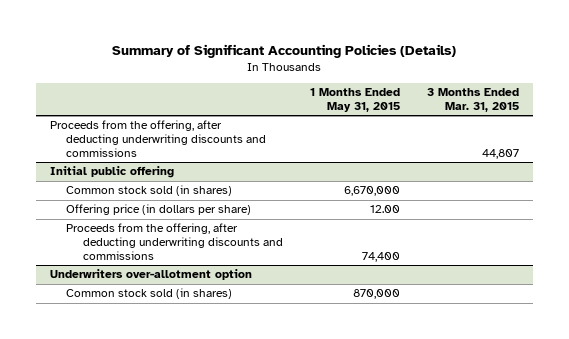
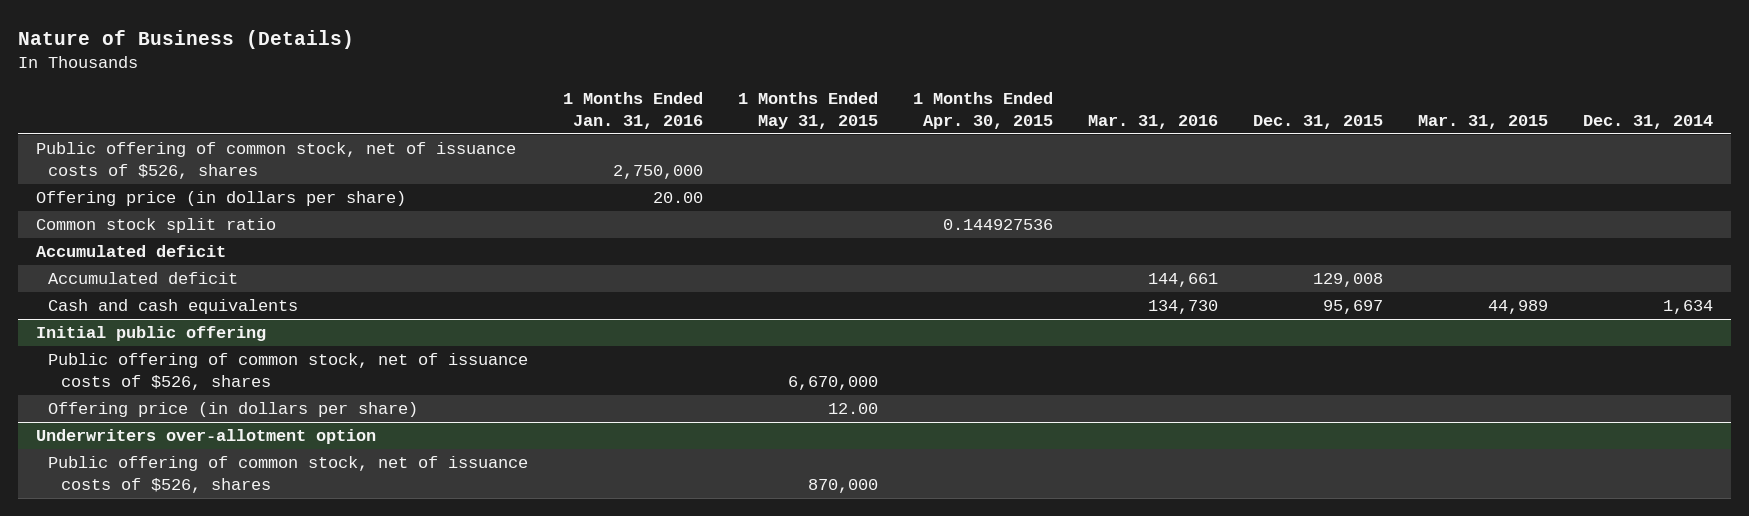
- Summary of Significant Accounting Policies (Details)
+ Nature of Business (Details)
- | 1 Months Ended May 31, 2015 | 3 Months Ended Mar. 31, 2015
+ | 1 Months Ended Jan. 31, 2016 | 1 Months Ended May 31, 2015 | 1 Months Ended Apr. 30, 2015 | Mar. 31, 2016 | Dec. 31, 2015 | Mar. 31, 2015 | Dec. 31, 2014
- Proceeds from the offering, after deducting underwriting discounts and commissions | | 44,807
+ Public offering of common stock, net of issuance costs of $526, shares | 2,750,000 | | | | | |
+ Offering price (in dollars per share) | 20.00 | | | | | |
+ Common stock split ratio | | | 0.144927536 | | | |
+ Accumulated deficit
+ Accumulated deficit | | | | 144,661 | 129,008 | |
+ Cash and cash equivalents | | | | 134,730 | 95,697 | 44,989 | 1,634
@ Initial public offering
- Common stock sold (in shares) | 6,670,000 |
+ Public offering of common stock, net of issuance costs of $526, shares | | 6,670,000 | | | | |
- Proceeds from the offering, after deducting underwriting discounts and commissions | 74,400 |
@ Underwriters over-allotment option
- Common stock sold (in shares) | 870,000 |
+ Public offering of common stock, net of issuance costs of $526, shares | | 870,000 | | | | |

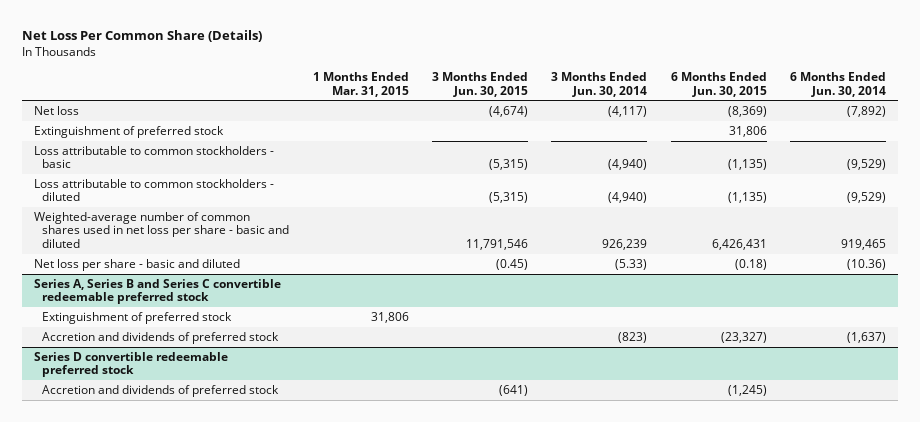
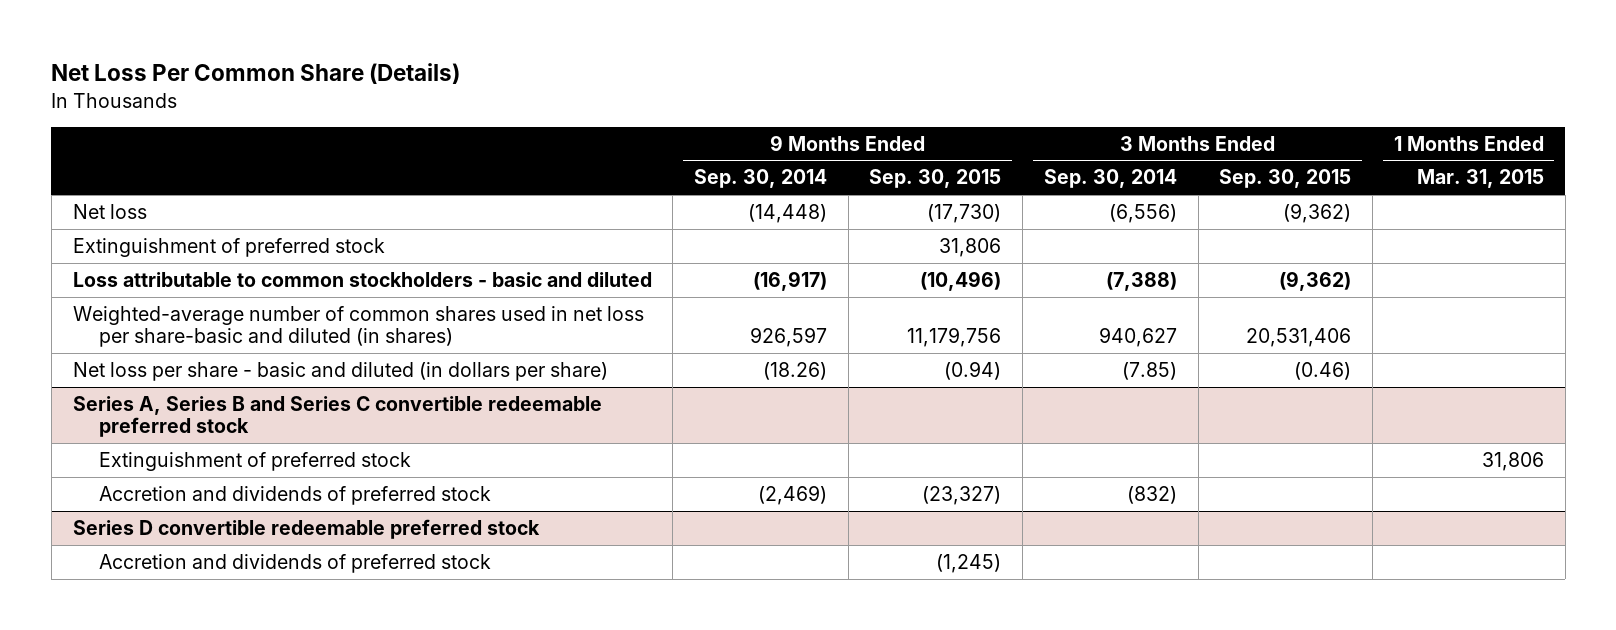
- | 1 Months Ended Mar. 31, 2015 | 3 Months Ended Jun. 30, 2015 | 3 Months Ended Jun. 30, 2014 | 6 Months Ended Jun. 30, 2015 | 6 Months Ended Jun. 30, 2014
+ | 9 Months Ended Sep. 30, 2014 | 9 Months Ended Sep. 30, 2015 | 3 Months Ended Sep. 30, 2014 | 3 Months Ended Sep. 30, 2015 | 1 Months Ended Mar. 31, 2015
- Loss attributable to common stockholders - basic | | (5,315) | (4,940) | (1,135) | (9,529)
- Loss attributable to common stockholders - diluted | | (5,315) | (4,940) | (1,135) | (9,529)
- Weighted-average number of common shares used in net loss per share - basic and diluted | | 11,791,546 | 926,239 | 6,426,431 | 919,465
- Net loss per share - basic and diluted | | (0.45) | (5.33) | (0.18) | (10.36)
+ Loss attributable to common stockholders - basic and diluted | (16,917) | (10,496) | (7,388) | (9,362) |
+ Weighted-average number of common shares used in net loss per share-basic and diluted (in shares) | 926,597 | 11,179,756 | 940,627 | 20,531,406 |
+ Net loss per share - basic and diluted (in dollars per share) | (18.26) | (0.94) | (7.85) | (0.46) |

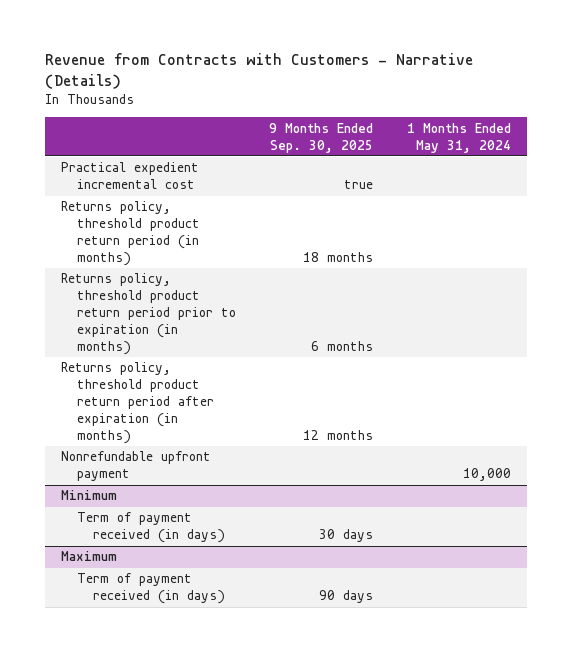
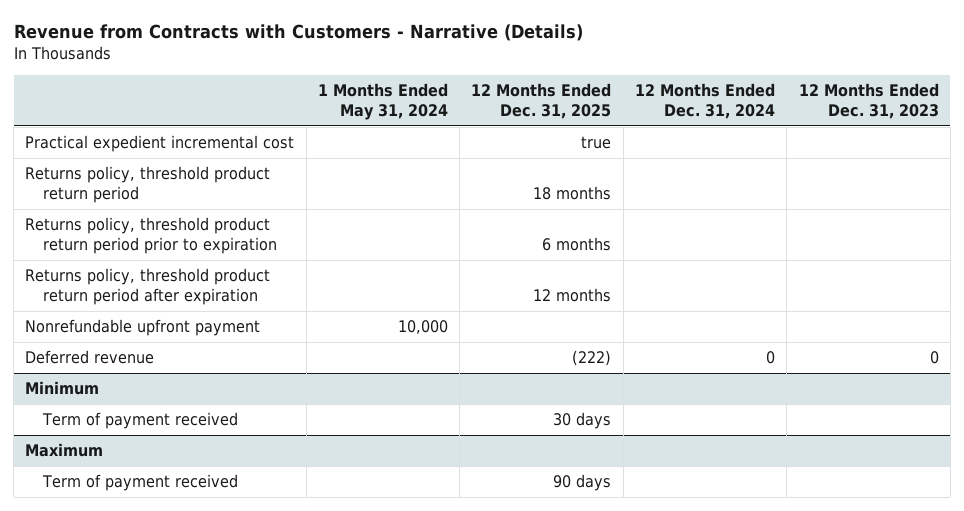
- | 9 Months Ended Sep. 30, 2025 | 1 Months Ended May 31, 2024
+ | 1 Months Ended May 31, 2024 | 12 Months Ended Dec. 31, 2025 | 12 Months Ended Dec. 31, 2024 | 12 Months Ended Dec. 31, 2023
- Returns policy, threshold product return period (in months) | 18 months |
- Returns policy, threshold product return period prior to expiration (in months) | 6 months |
- Returns policy, threshold product return period after expiration (in months) | 12 months |
+ Returns policy, threshold product return period | | 18 months | |
+ Returns policy, threshold product return period prior to expiration | | 6 months | |
+ Returns policy, threshold product return period after expiration | | 12 months | |
+ Deferred revenue | | (222) | 0 | 0
@ Minimum
- Term of payment received (in days) | 30 days |
+ Term of payment received | | 30 days | |
@ Maximum
- Term of payment received (in days) | 90 days |
+ Term of payment received | | 90 days | |

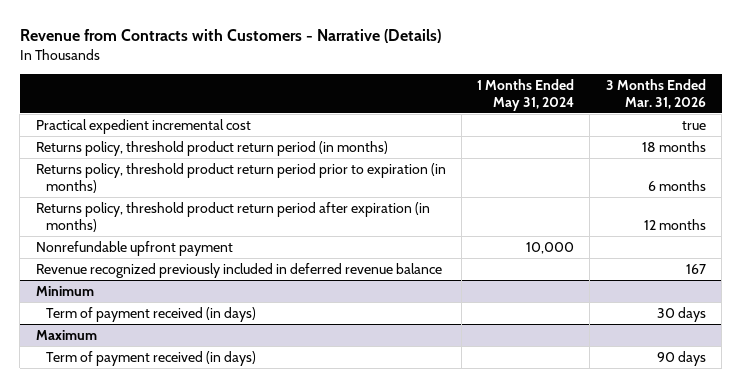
- | 1 Months Ended May 31, 2024 | 12 Months Ended Dec. 31, 2025 | 12 Months Ended Dec. 31, 2024 | 12 Months Ended Dec. 31, 2023
+ | 1 Months Ended May 31, 2024 | 3 Months Ended Mar. 31, 2026
- Returns policy, threshold product return period | | 18 months | |
- Returns policy, threshold product return period prior to expiration | | 6 months | |
- Returns policy, threshold product return period after expiration | | 12 months | |
+ Returns policy, threshold product return period (in months) | | 18 months
+ Returns policy, threshold product return period prior to expiration (in months) | | 6 months
+ Returns policy, threshold product return period after expiration (in months) | | 12 months
- Deferred revenue | | (222) | 0 | 0
+ Revenue recognized previously included in deferred revenue balance | | 167
@ Minimum
- Term of payment received | | 30 days | |
+ Term of payment received (in days) | | 30 days
@ Maximum
- Term of payment received | | 90 days | |
+ Term of payment received (in days) | | 90 days

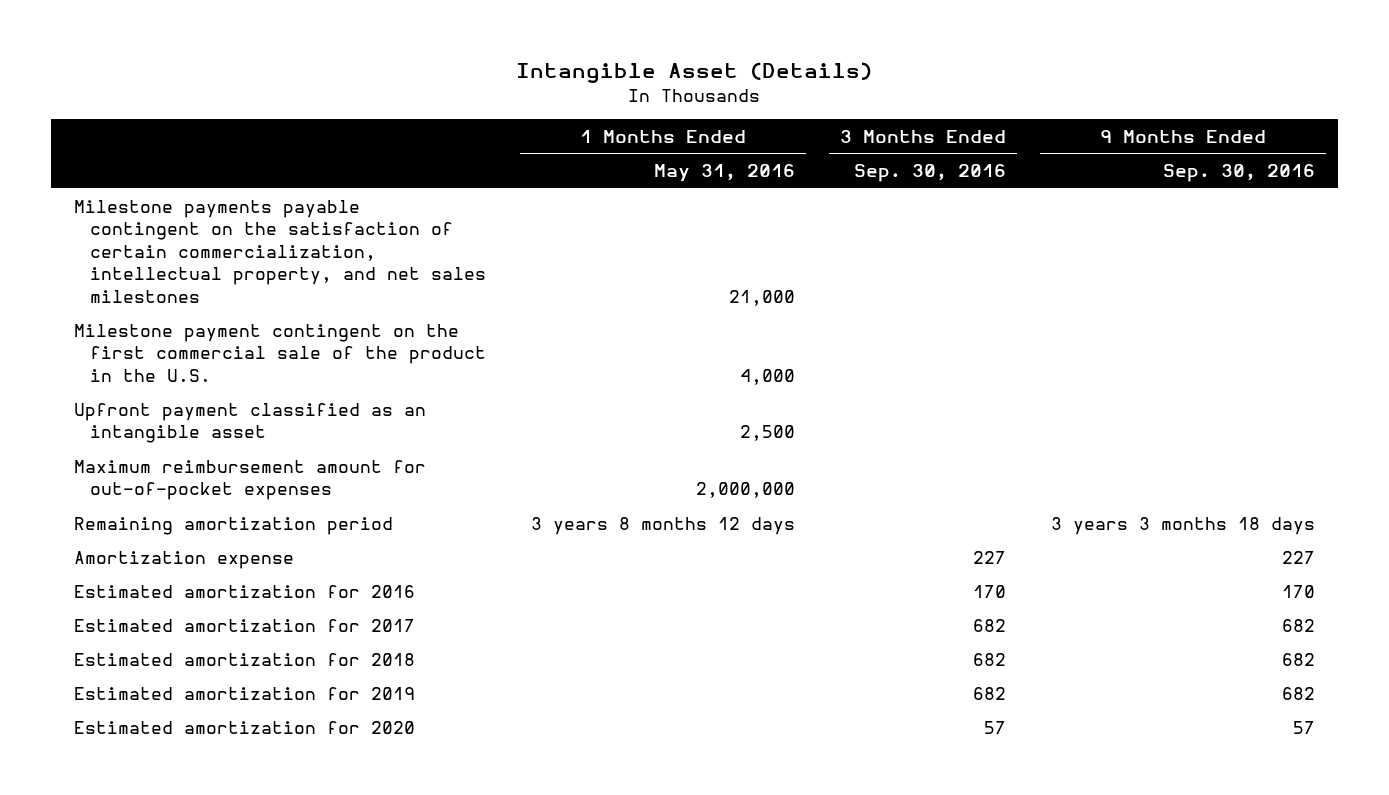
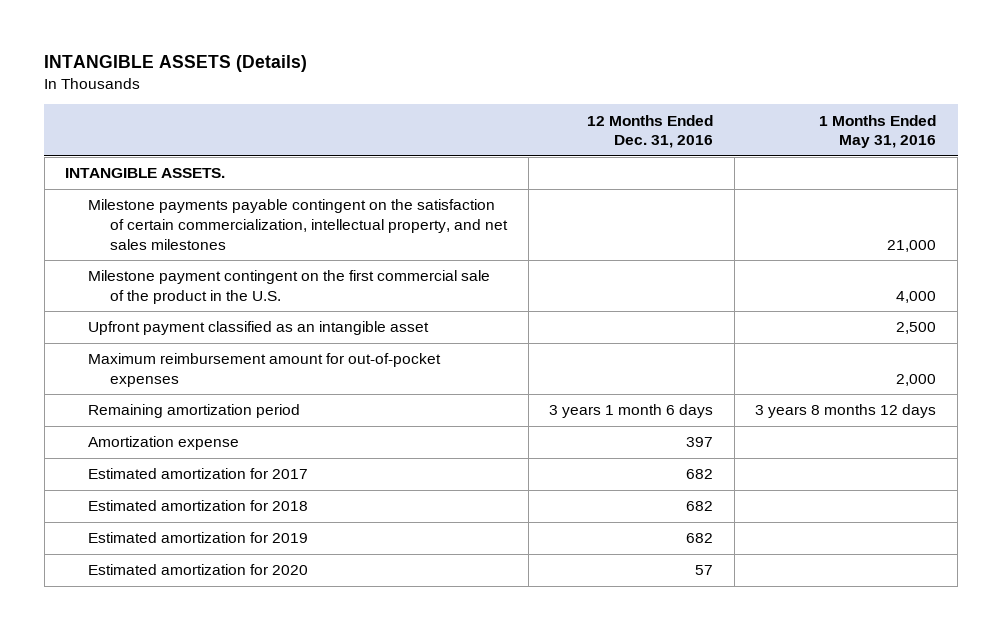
- Intangible Asset (Details)
+ INTANGIBLE ASSETS (Details)
- | 1 Months Ended May 31, 2016 | 3 Months Ended Sep. 30, 2016 | 9 Months Ended Sep. 30, 2016
+ | 12 Months Ended Dec. 31, 2016 | 1 Months Ended May 31, 2016
+ INTANGIBLE ASSETS.
- Maximum reimbursement amount for out-of-pocket expenses | 2,000,000 | |
+ Maximum reimbursement amount for out-of-pocket expenses | | 2,000
- Estimated amortization for 2016 | | 170 | 170

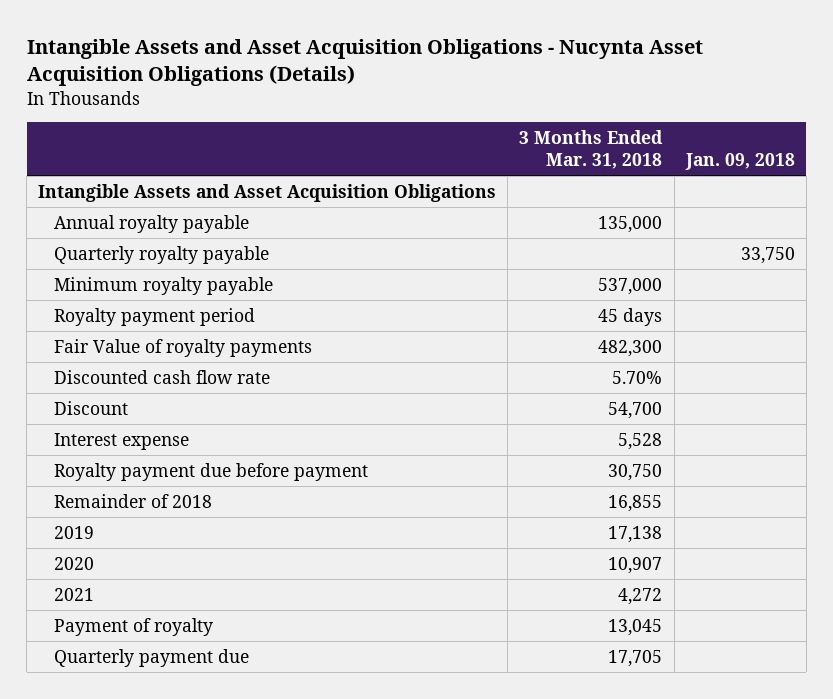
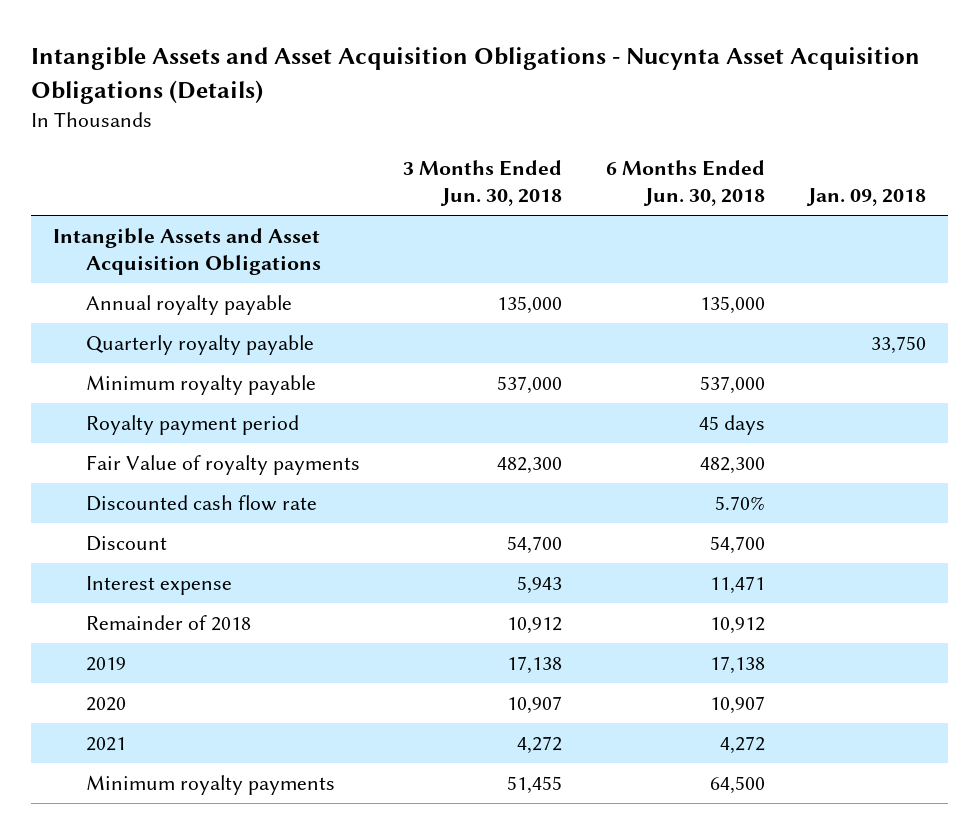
- | 3 Months Ended Mar. 31, 2018 | Jan. 09, 2018
+ | 3 Months Ended Jun. 30, 2018 | 6 Months Ended Jun. 30, 2018 | Jan. 09, 2018
- Royalty payment due before payment | 30,750 |
- Payment of royalty | 13,045 |
- Quarterly payment due | 17,705 |
+ Minimum royalty payments | 51,455 | 64,500 |

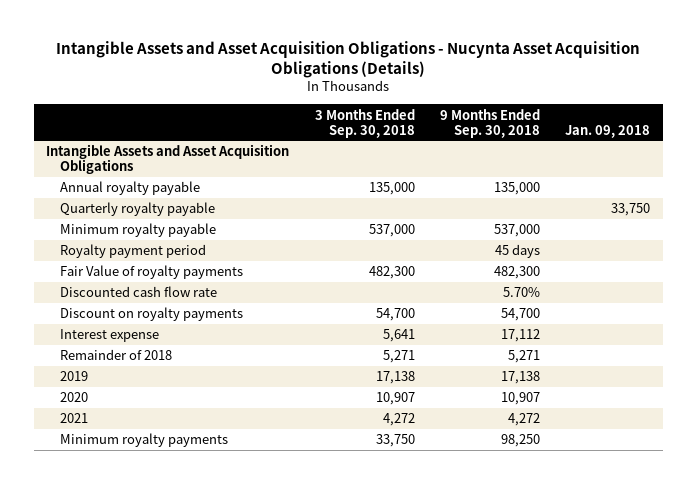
- | 3 Months Ended Jun. 30, 2018 | 6 Months Ended Jun. 30, 2018 | Jan. 09, 2018
+ | 3 Months Ended Sep. 30, 2018 | 9 Months Ended Sep. 30, 2018 | Jan. 09, 2018
- Discount | 54,700 | 54,700 |
+ Discount on royalty payments | 54,700 | 54,700 |

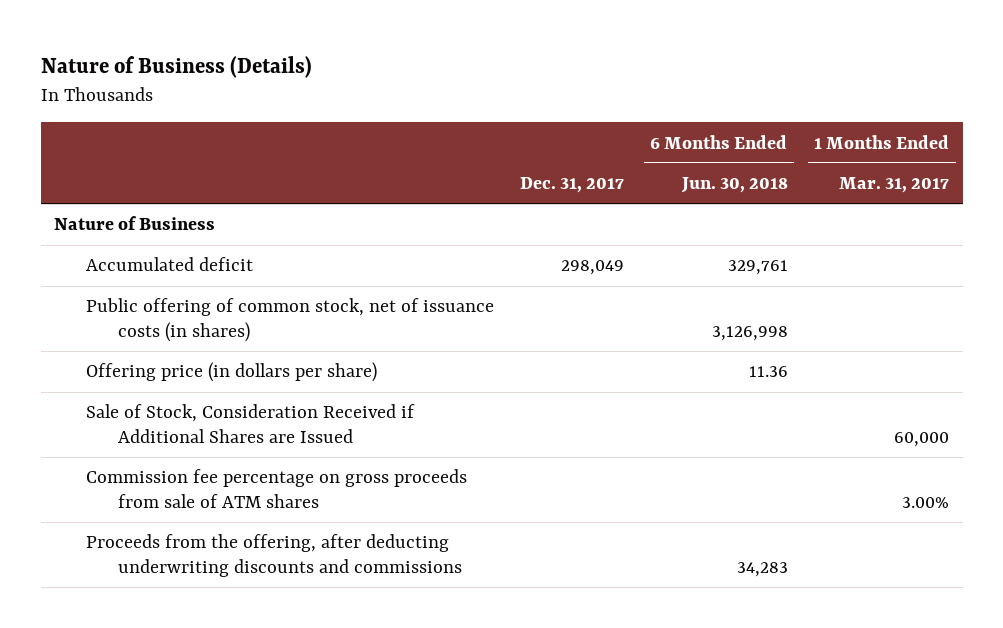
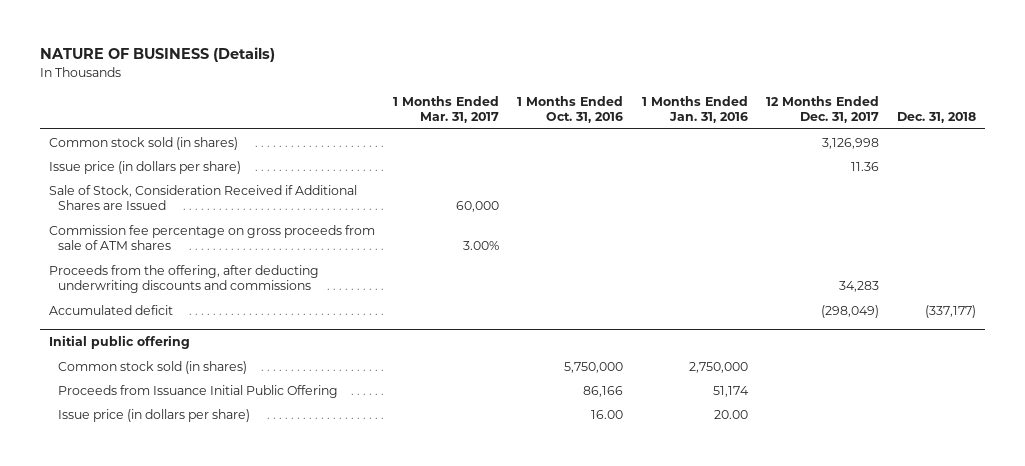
- Nature of Business (Details)
+ NATURE OF BUSINESS (Details)
- | Dec. 31, 2017 | 6 Months Ended Jun. 30, 2018 | 1 Months Ended Mar. 31, 2017
+ | 1 Months Ended Mar. 31, 2017 | 1 Months Ended Oct. 31, 2016 | 1 Months Ended Jan. 31, 2016 | 12 Months Ended Dec. 31, 2017 | Dec. 31, 2018
- Nature of Business
- Public offering of common stock, net of issuance costs (in shares) | | 3,126,998 |
- Offering price (in dollars per share) | | 11.36 |
+ Common stock sold (in shares) | | | | 3,126,998 |
+ Issue price (in dollars per share) | | | | 11.36 |
moved down: Accumulated deficit | | | | (298,049) | (337,177)
+ Initial public offering
+ Common stock sold (in shares) | | 5,750,000 | 2,750,000 | |
+ Proceeds from Issuance Initial Public Offering | | 86,166 | 51,174 | |
+ Issue price (in dollars per share) | | 16.00 | 20.00 | |

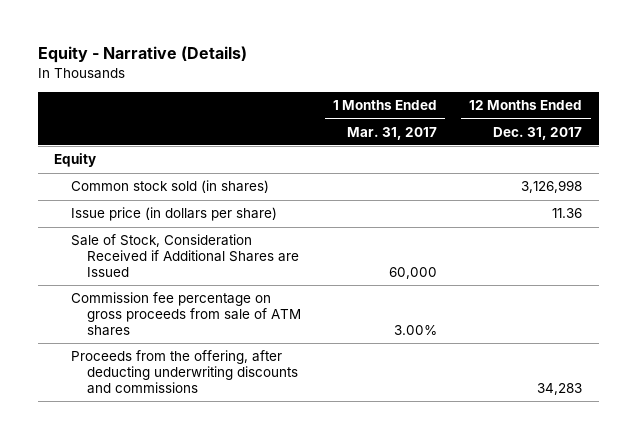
- NATURE OF BUSINESS (Details)
+ Equity - Narrative (Details)
- | 1 Months Ended Mar. 31, 2017 | 1 Months Ended Oct. 31, 2016 | 1 Months Ended Jan. 31, 2016 | 12 Months Ended Dec. 31, 2017 | Dec. 31, 2018
+ | 1 Months Ended Mar. 31, 2017 | 12 Months Ended Dec. 31, 2017
+ Equity
- Accumulated deficit | | | | (298,049) | (337,177)
- Initial public offering
- Common stock sold (in shares) | | 5,750,000 | 2,750,000 | |
- Proceeds from Issuance Initial Public Offering | | 86,166 | 51,174 | |
- Issue price (in dollars per share) | | 16.00 | 20.00 | |

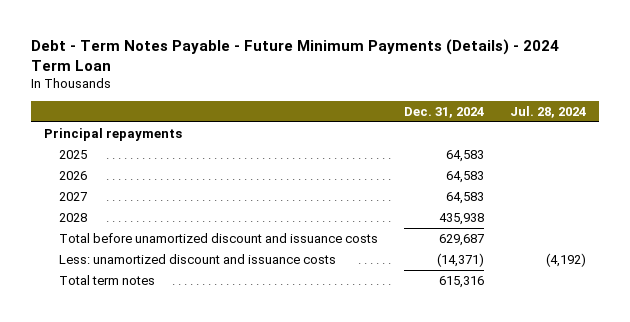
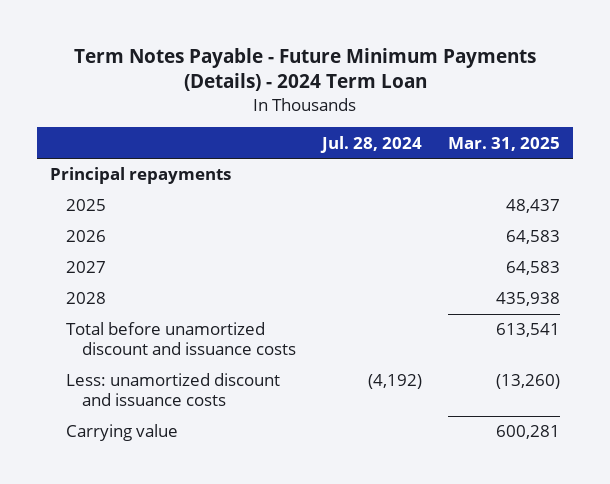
- Debt - Term Notes Payable - Future Minimum Payments (Details) - 2024 Term Loan
+ Term Notes Payable - Future Minimum Payments (Details) - 2024 Term Loan
- | Dec. 31, 2024 | Jul. 28, 2024
+ | Jul. 28, 2024 | Mar. 31, 2025
- Total term notes | 615,316 |
+ Carrying value | | 600,281

